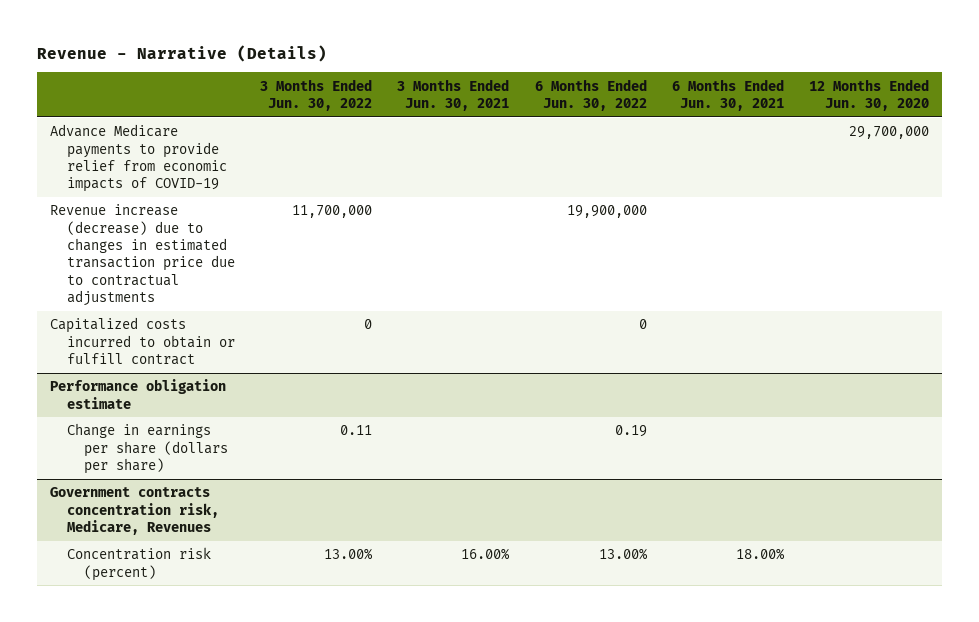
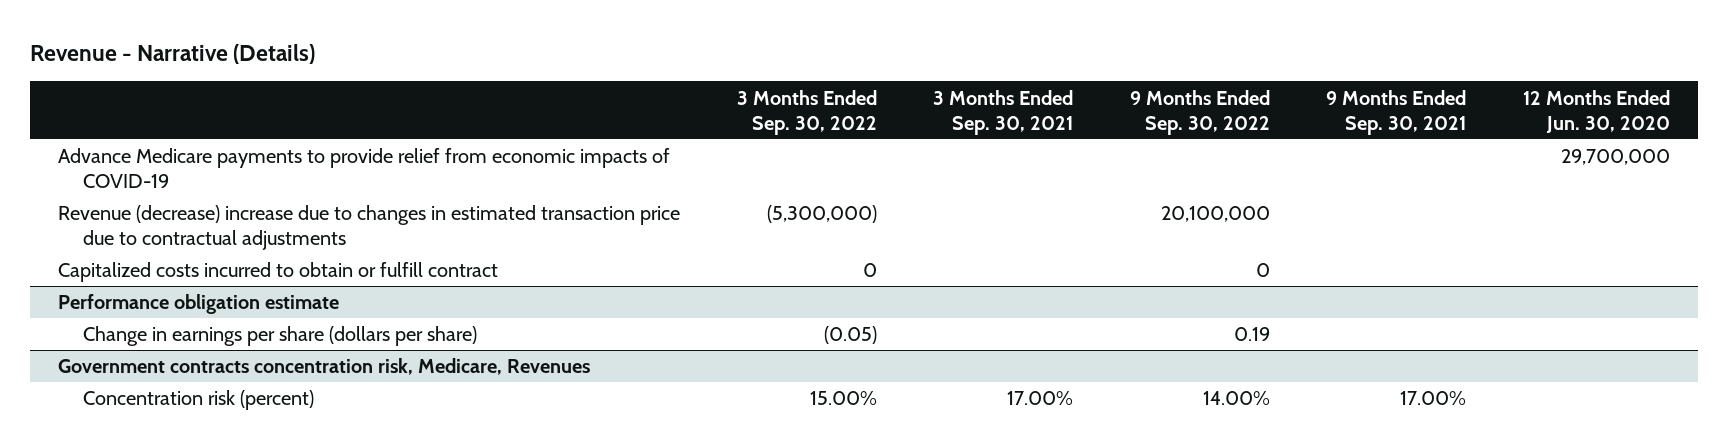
- | 3 Months Ended Jun. 30, 2022 | 3 Months Ended Jun. 30, 2021 | 6 Months Ended Jun. 30, 2022 | 6 Months Ended Jun. 30, 2021 | 12 Months Ended Jun. 30, 2020
+ | 3 Months Ended Sep. 30, 2022 | 3 Months Ended Sep. 30, 2021 | 9 Months Ended Sep. 30, 2022 | 9 Months Ended Sep. 30, 2021 | 12 Months Ended Jun. 30, 2020
- Revenue increase (decrease) due to changes in estimated transaction price due to contractual adjustments | 11,700,000 | | 19,900,000 | |
+ Revenue (decrease) increase due to changes in estimated transaction price due to contractual adjustments | (5,300,000) | | 20,100,000 | |

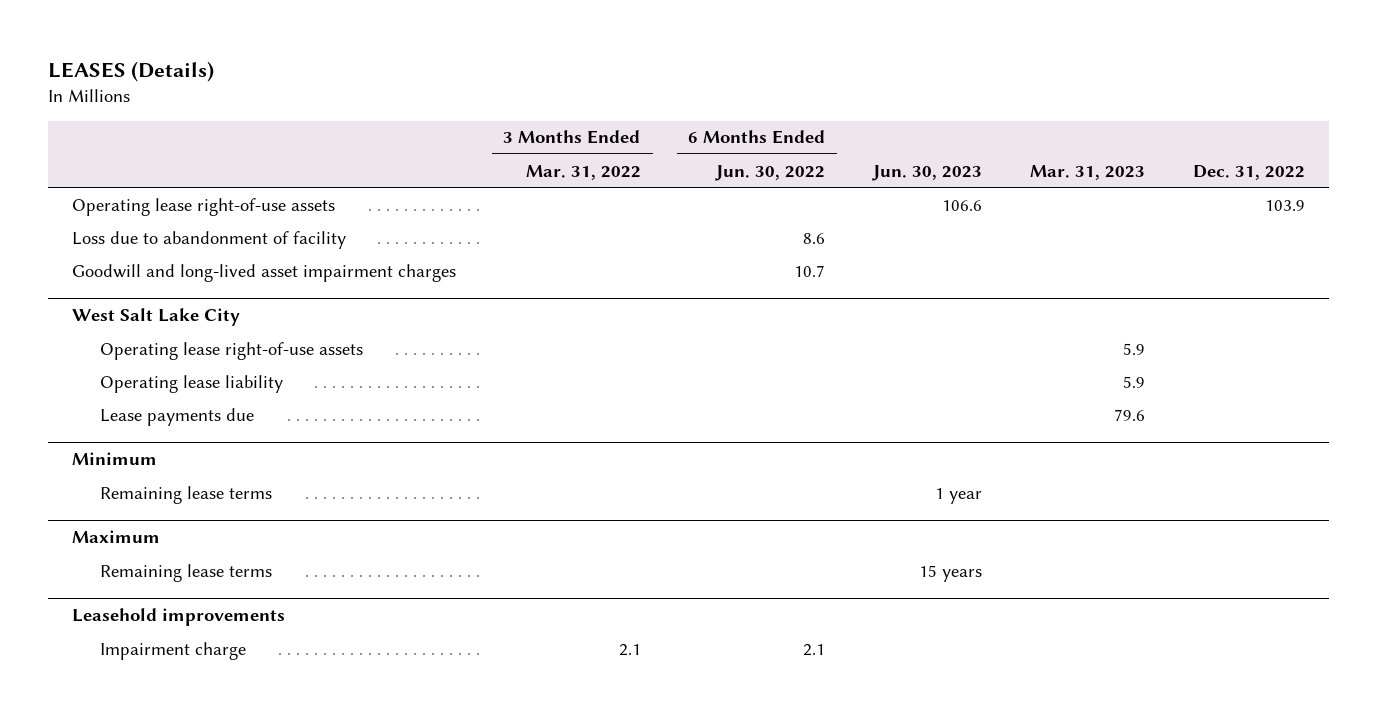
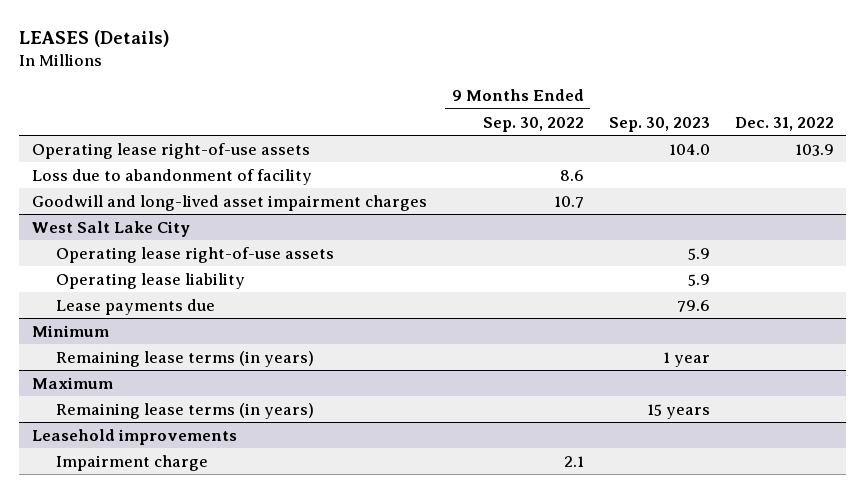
- | 3 Months Ended Mar. 31, 2022 | 6 Months Ended Jun. 30, 2022 | Jun. 30, 2023 | Mar. 31, 2023 | Dec. 31, 2022
+ | 9 Months Ended Sep. 30, 2022 | Sep. 30, 2023 | Dec. 31, 2022
@ Minimum
- Remaining lease terms | | | 1 year | |
+ Remaining lease terms (in years) | | 1 year |
@ Maximum
- Remaining lease terms | | | 15 years | |
+ Remaining lease terms (in years) | | 15 years |

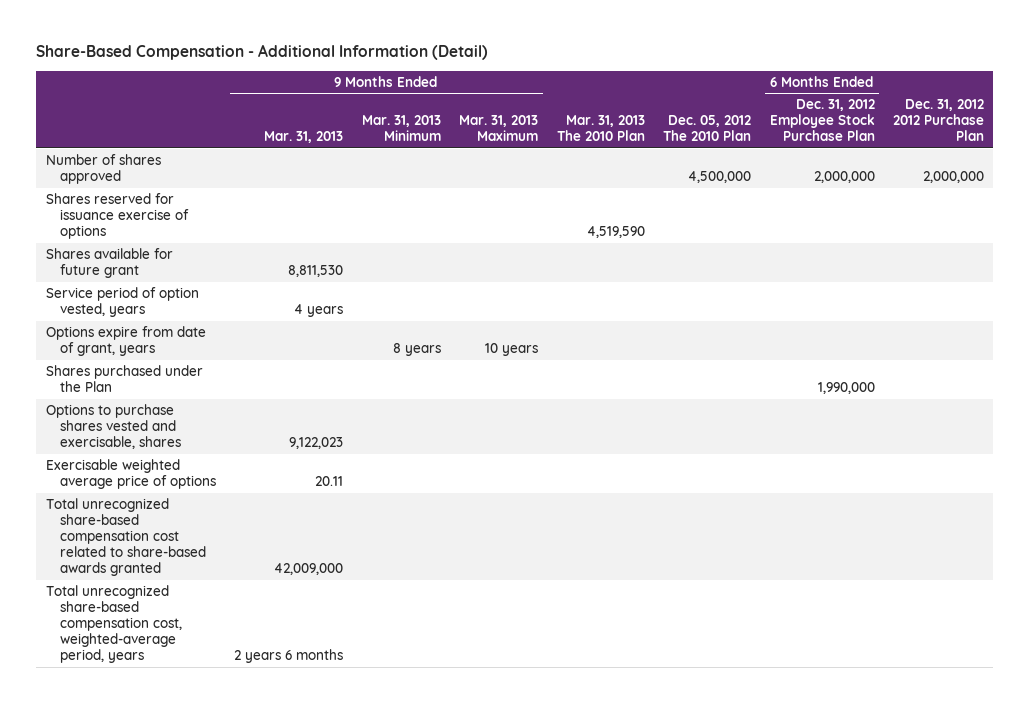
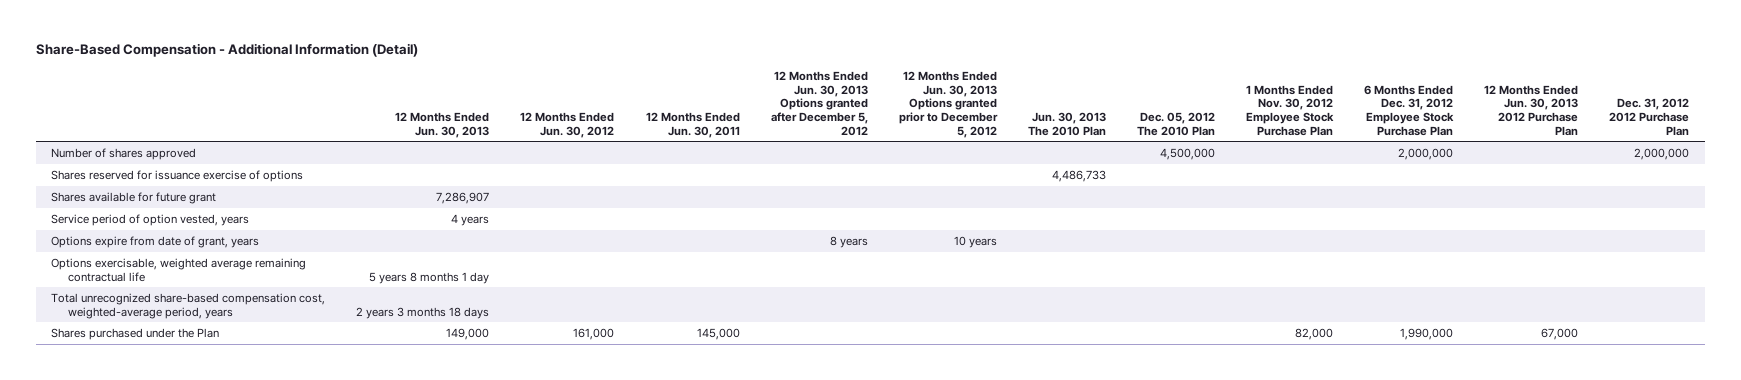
- | 9 Months Ended Mar. 31, 2013 | 9 Months Ended Mar. 31, 2013 Minimum | 9 Months Ended Mar. 31, 2013 Maximum | Mar. 31, 2013 The 2010 Plan | Dec. 05, 2012 The 2010 Plan | 6 Months Ended Dec. 31, 2012 Employee Stock Purchase Plan | Dec. 31, 2012 2012 Purchase Plan
+ | 12 Months Ended Jun. 30, 2013 | 12 Months Ended Jun. 30, 2012 | 12 Months Ended Jun. 30, 2011 | 12 Months Ended Jun. 30, 2013 Options granted after December 5, 2012 | 12 Months Ended Jun. 30, 2013 Options granted prior to December 5, 2012 | Jun. 30, 2013 The 2010 Plan | Dec. 05, 2012 The 2010 Plan | 1 Months Ended Nov. 30, 2012 Employee Stock Purchase Plan | 6 Months Ended Dec. 31, 2012 Employee Stock Purchase Plan | 12 Months Ended Jun. 30, 2013 2012 Purchase Plan | Dec. 31, 2012 2012 Purchase Plan
- Options to purchase shares vested and exercisable, shares | 9,122,023 | | | | | |
- Exercisable weighted average price of options | 20.11 | | | | | |
- Total unrecognized share-based compensation cost related to share-based awards granted | 42,009,000 | | | | | |
+ Options exercisable, weighted average remaining contractual life | 5 years 8 months 1 day | | | | | | | | | |
moved down: Shares purchased under the Plan | 149,000 | 161,000 | 145,000 | | | | | 82,000 | 1,990,000 | 67,000 |

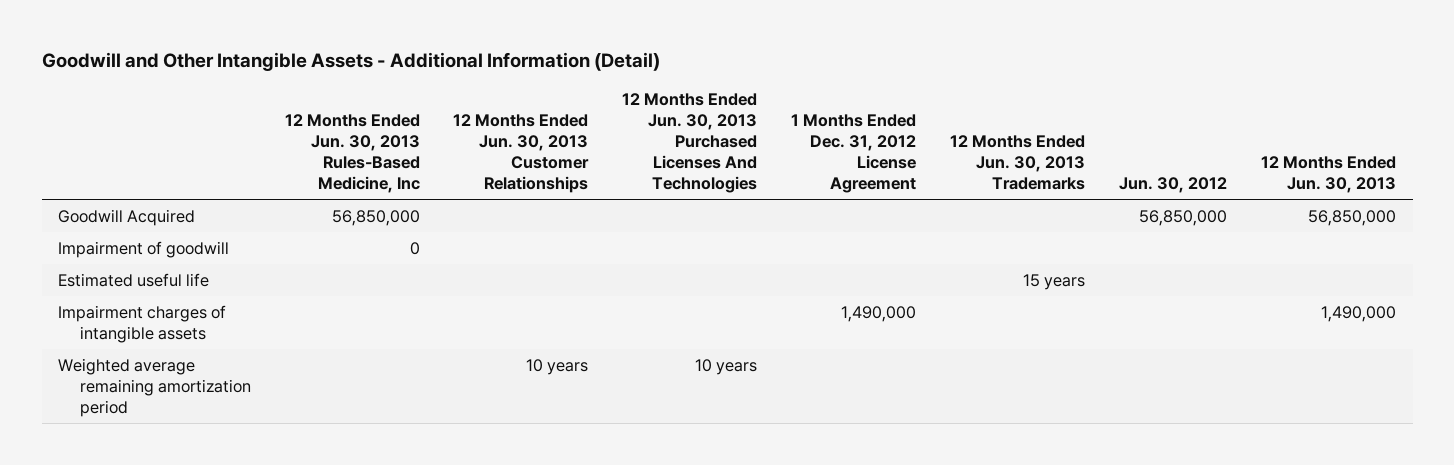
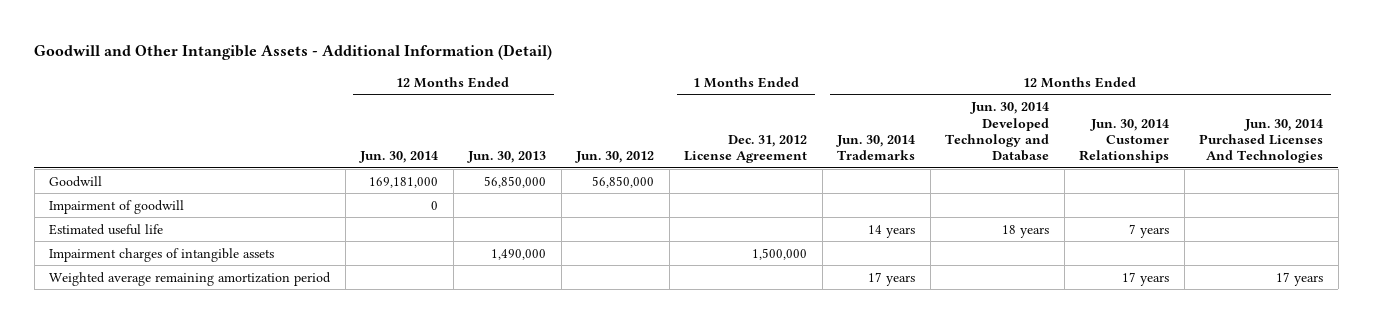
- | 12 Months Ended Jun. 30, 2013 Rules-Based Medicine, Inc | 12 Months Ended Jun. 30, 2013 Customer Relationships | 12 Months Ended Jun. 30, 2013 Purchased Licenses And Technologies | 1 Months Ended Dec. 31, 2012 License Agreement | 12 Months Ended Jun. 30, 2013 Trademarks | Jun. 30, 2012 | 12 Months Ended Jun. 30, 2013
+ | 12 Months Ended Jun. 30, 2014 | 12 Months Ended Jun. 30, 2013 | Jun. 30, 2012 | 1 Months Ended Dec. 31, 2012 License Agreement | 12 Months Ended Jun. 30, 2014 Trademarks | 12 Months Ended Jun. 30, 2014 Developed Technology and Database | 12 Months Ended Jun. 30, 2014 Customer Relationships | 12 Months Ended Jun. 30, 2014 Purchased Licenses And Technologies
- Goodwill Acquired | 56,850,000 | | | | | 56,850,000 | 56,850,000
+ Goodwill | 169,181,000 | 56,850,000 | 56,850,000 | | | | |
- Impairment charges of intangible assets | | | | 1,490,000 | | | 1,490,000
+ Impairment charges of intangible assets | | 1,490,000 | | 1,500,000 | | | |

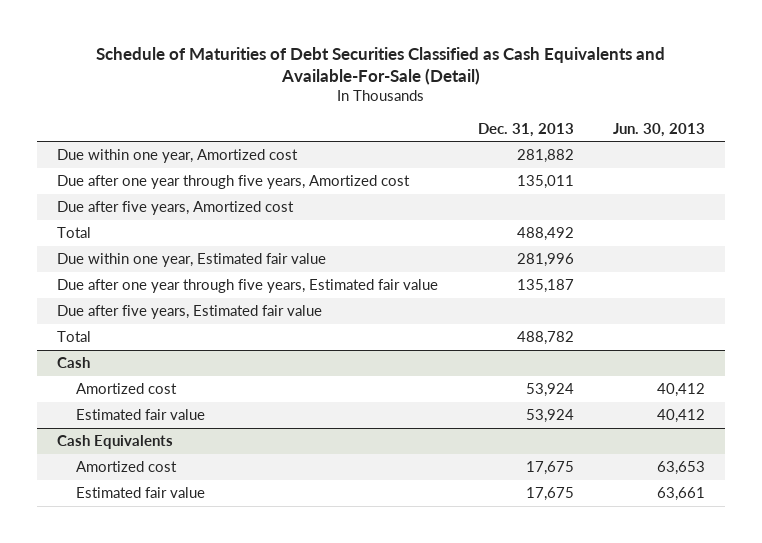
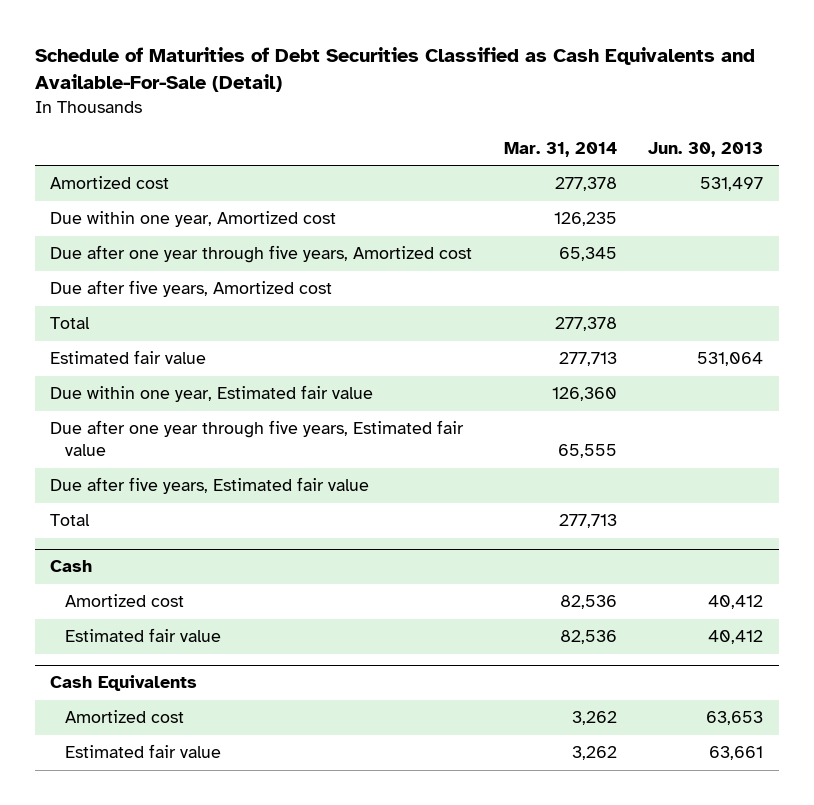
- | Dec. 31, 2013 | Jun. 30, 2013
+ | Mar. 31, 2014 | Jun. 30, 2013
+ Amortized cost | 277,378 | 531,497
+ Estimated fair value | 277,713 | 531,064

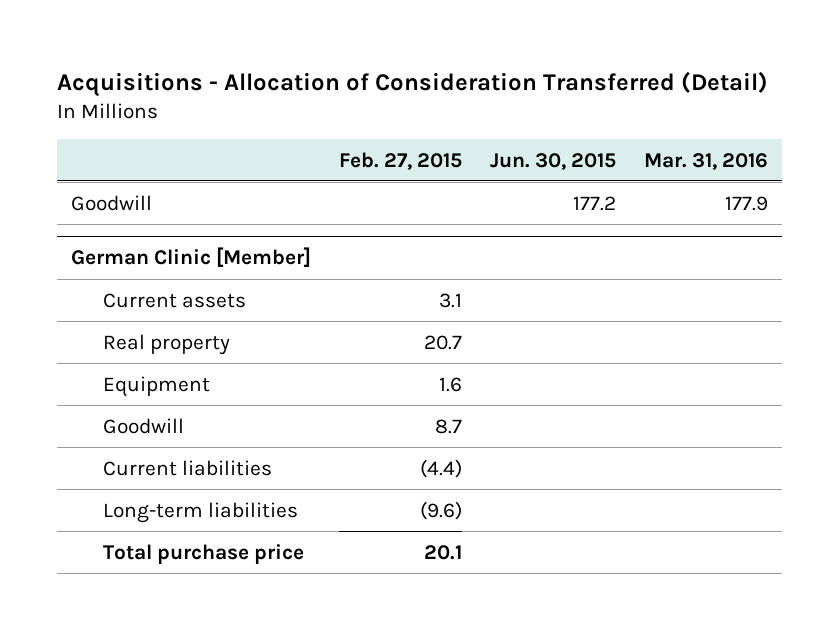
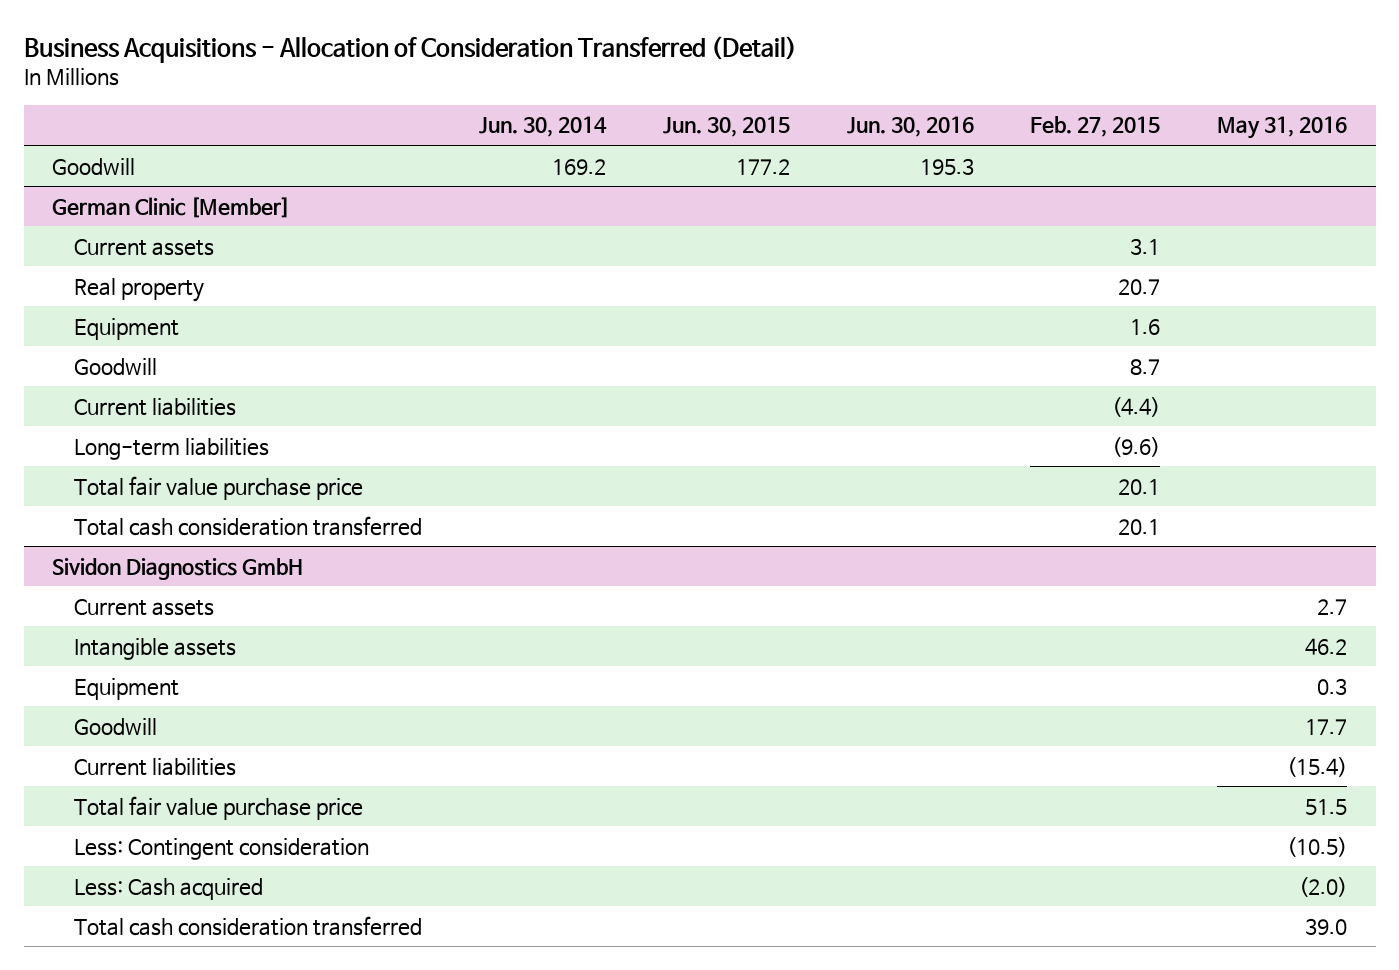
- Acquisitions - Allocation of Consideration Transferred (Detail)
+ Business Acquisitions - Allocation of Consideration Transferred (Detail)
- | Feb. 27, 2015 | Jun. 30, 2015 | Mar. 31, 2016
+ | Jun. 30, 2014 | Jun. 30, 2015 | Jun. 30, 2016 | Feb. 27, 2015 | May 31, 2016
@ German Clinic [Member]
- Total purchase price | 20.1 | |
+ Total fair value purchase price | | | | 20.1 |
+ Total cash consideration transferred | | | | 20.1 |
+ Sividon Diagnostics GmbH
+ Current assets | | | | | 2.7
+ Intangible assets | | | | | 46.2
+ Equipment | | | | | 0.3
+ Goodwill | | | | | 17.7
+ Current liabilities | | | | | (15.4)
+ Total fair value purchase price | | | | | 51.5
+ Less: Contingent consideration | | | | | (10.5)
+ Less: Cash acquired | | | | | (2.0)
+ Total cash consideration transferred | | | | | 39.0

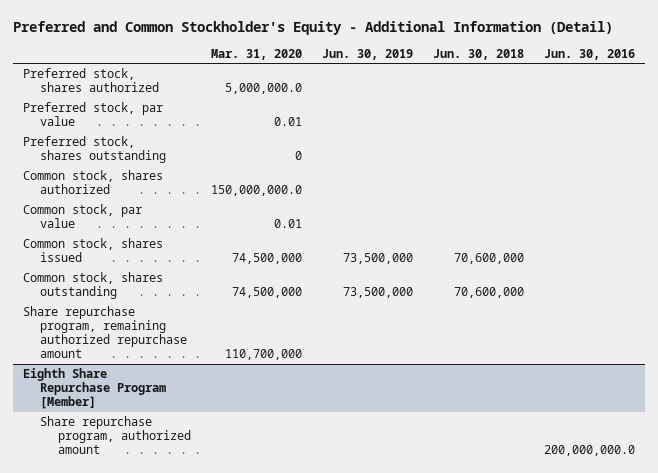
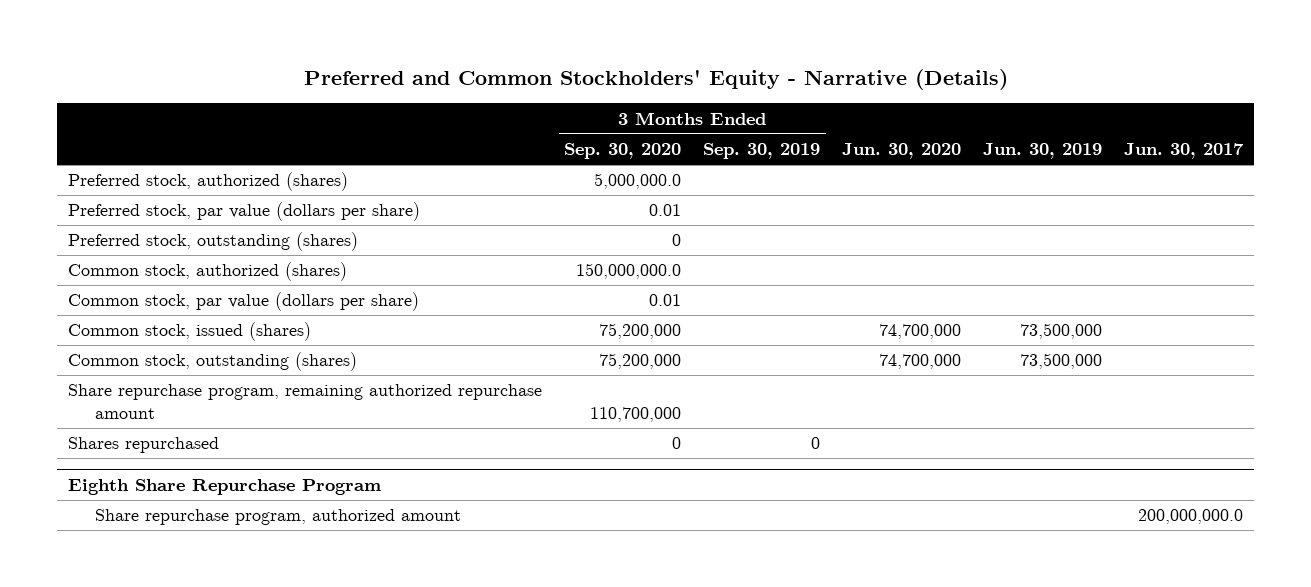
- Preferred and Common Stockholder's Equity - Additional Information (Detail)
+ Preferred and Common Stockholders' Equity - Narrative (Details)
- | Mar. 31, 2020 | Jun. 30, 2019 | Jun. 30, 2018 | Jun. 30, 2016
+ | 3 Months Ended Sep. 30, 2020 | 3 Months Ended Sep. 30, 2019 | Jun. 30, 2020 | Jun. 30, 2019 | Jun. 30, 2017
- Preferred stock, shares authorized | 5,000,000.0 | | |
- Preferred stock, par value | 0.01 | | |
- Preferred stock, shares outstanding | 0 | | |
- Common stock, shares authorized | 150,000,000.0 | | |
- Common stock, par value | 0.01 | | |
- Common stock, shares issued | 74,500,000 | 73,500,000 | 70,600,000 |
- Common stock, shares outstanding | 74,500,000 | 73,500,000 | 70,600,000 |
+ Preferred stock, authorized (shares) | 5,000,000.0 | | | |
+ Preferred stock, par value (dollars per share) | 0.01 | | | |
+ Preferred stock, outstanding (shares) | 0 | | | |
+ Common stock, authorized (shares) | 150,000,000.0 | | | |
+ Common stock, par value (dollars per share) | 0.01 | | | |
+ Common stock, issued (shares) | 75,200,000 | | 74,700,000 | 73,500,000 |
+ Common stock, outstanding (shares) | 75,200,000 | | 74,700,000 | 73,500,000 |
- Eighth Share Repurchase Program [Member]
+ Shares repurchased | 0 | 0 | | |
+ Eighth Share Repurchase Program

